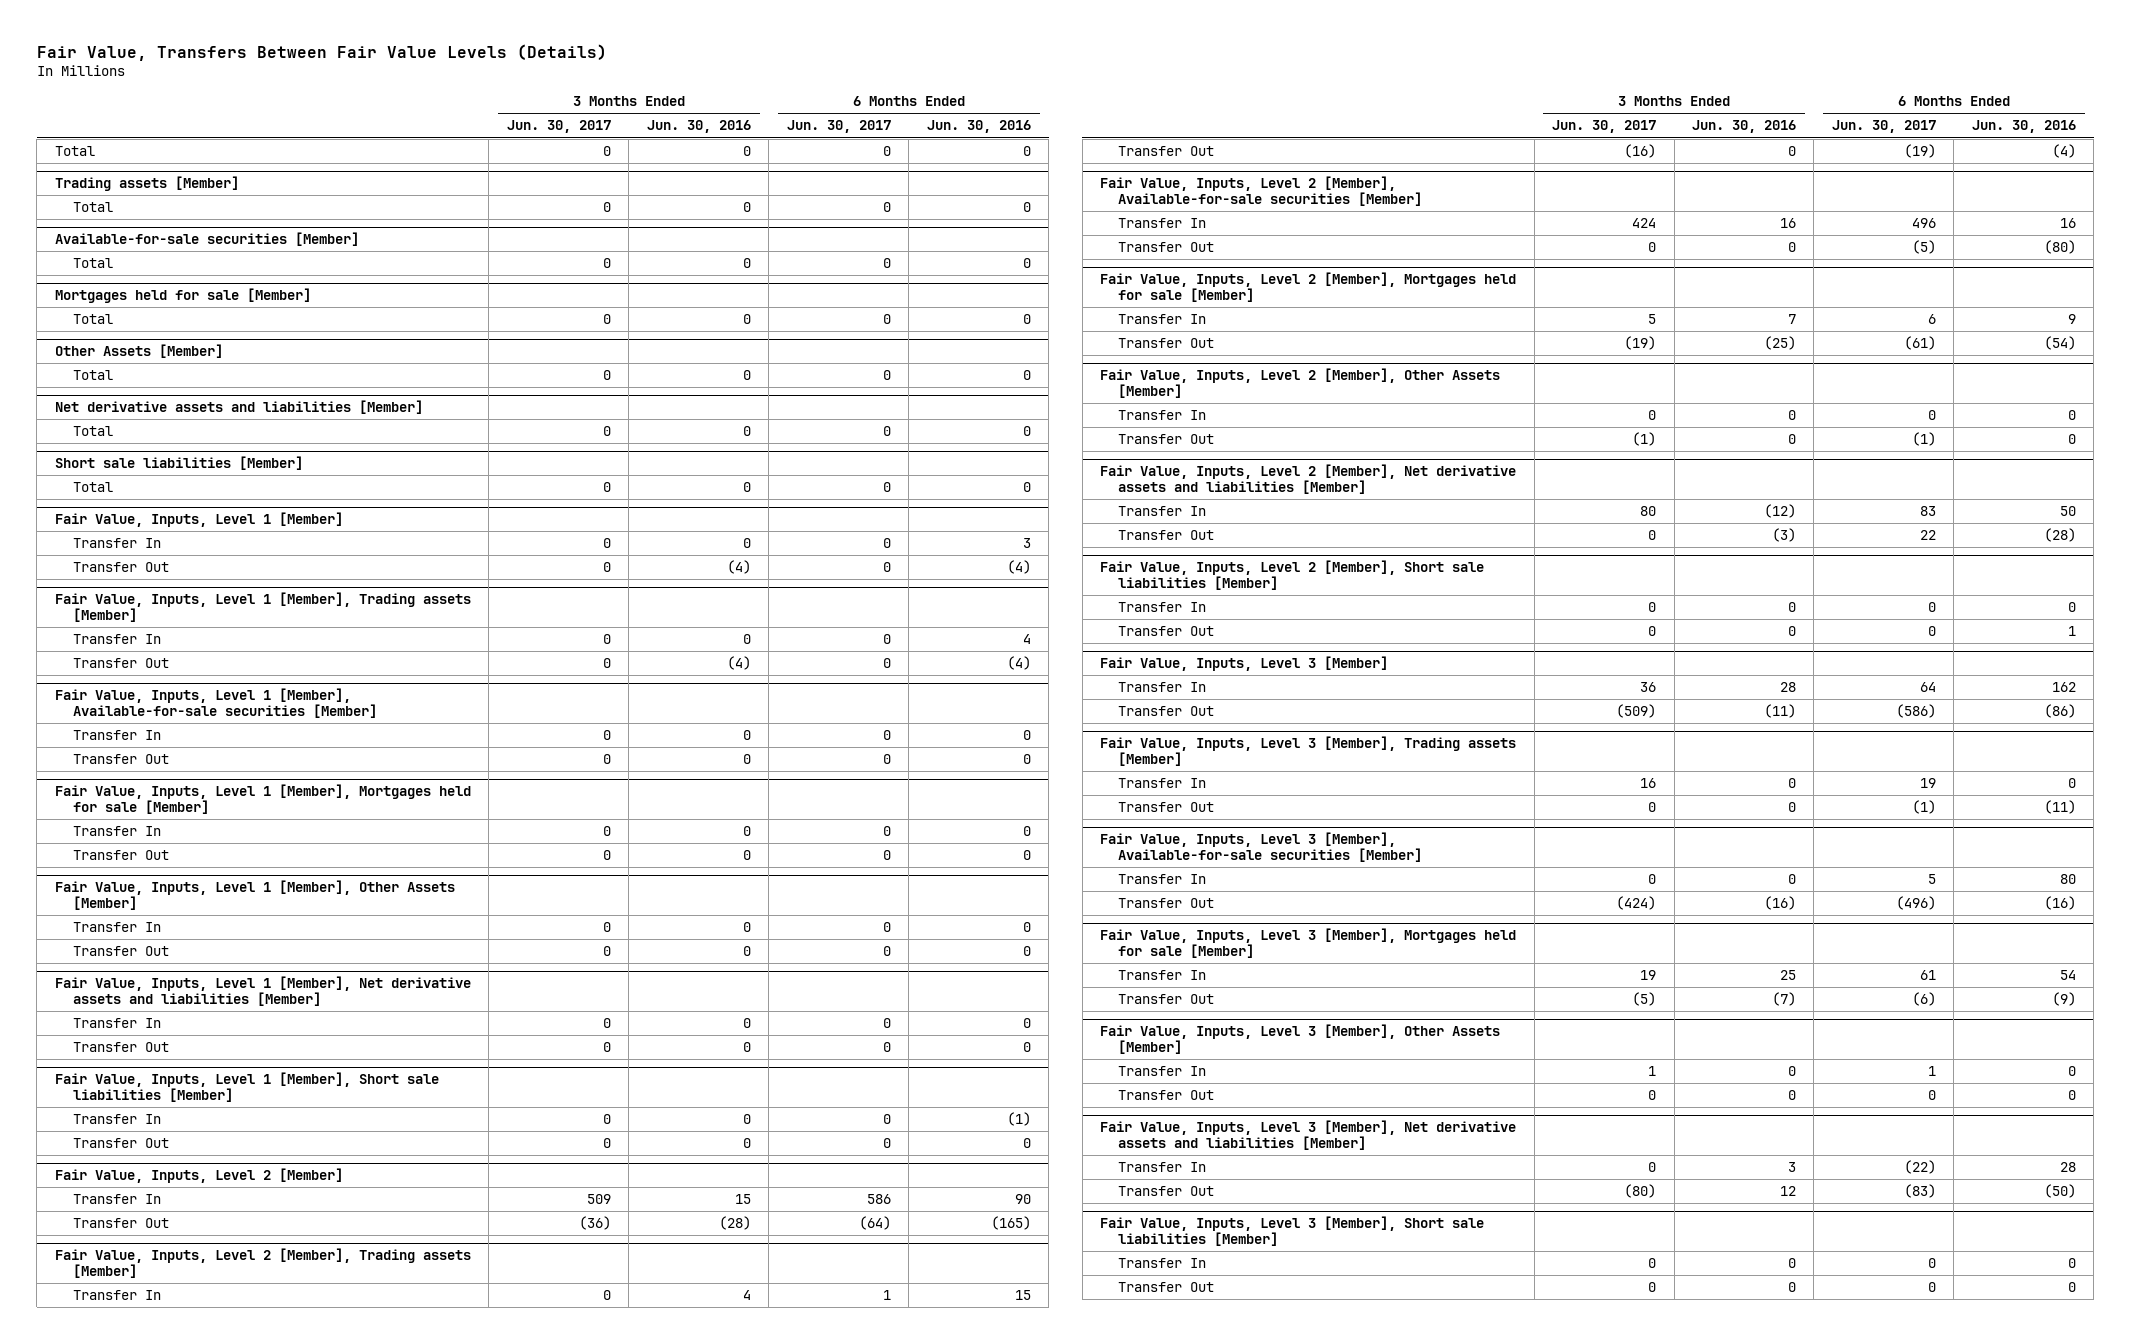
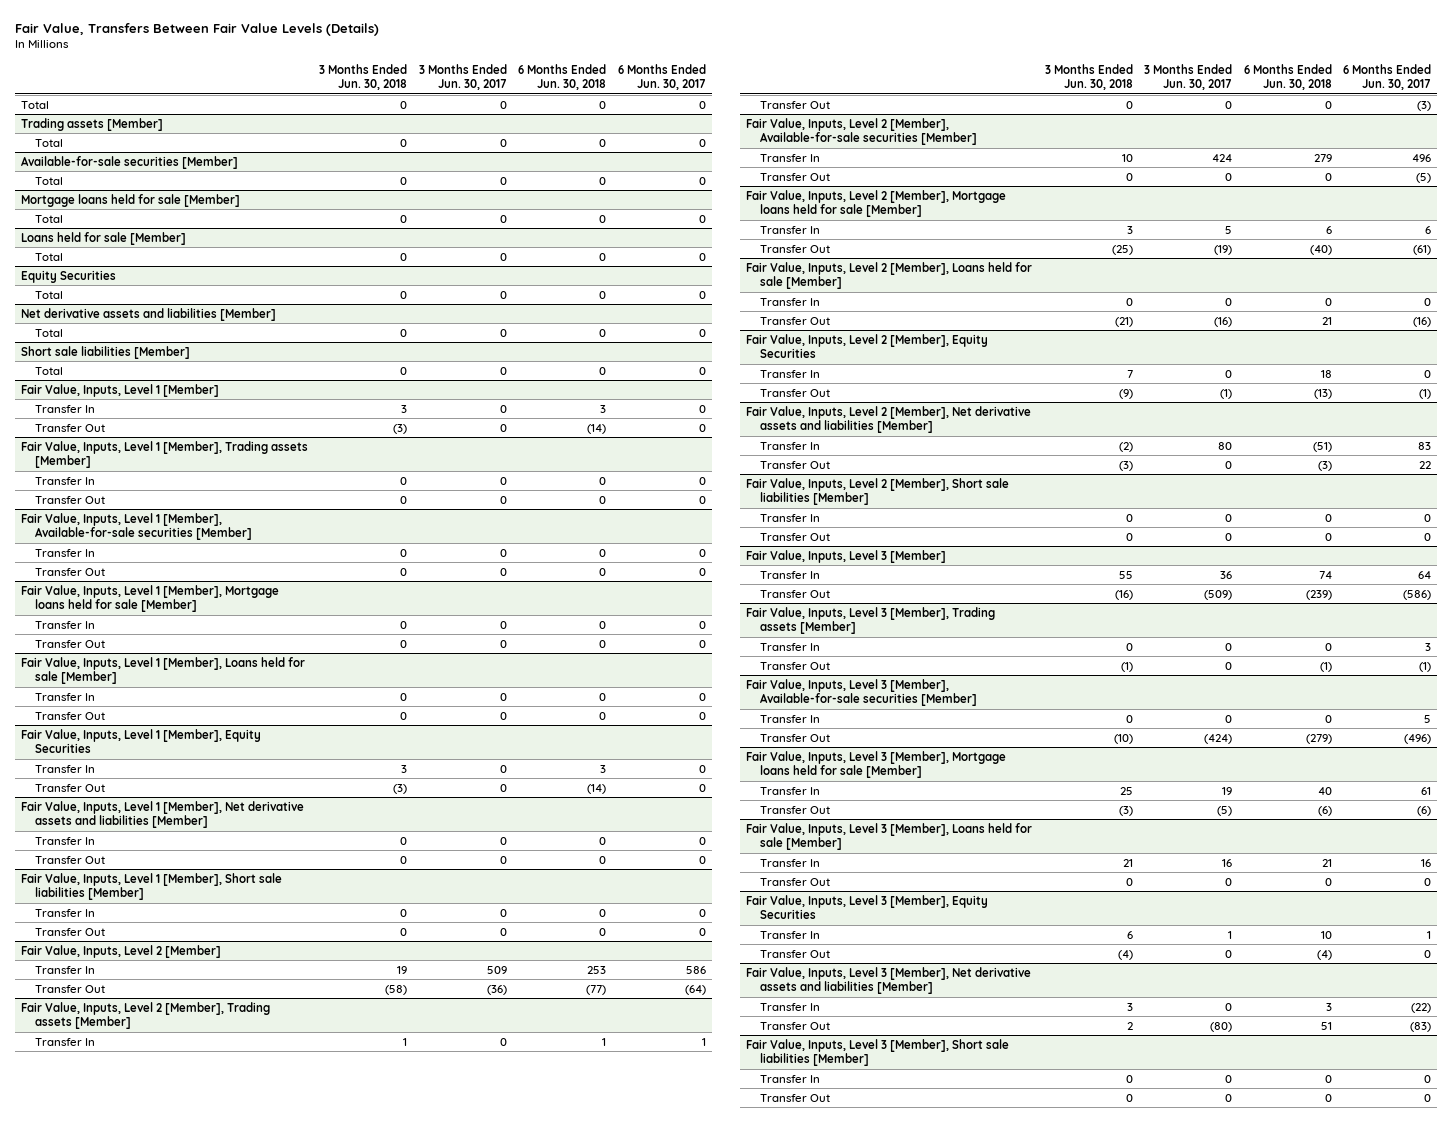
- | 3 Months Ended Jun. 30, 2017 | 3 Months Ended Jun. 30, 2016 | 6 Months Ended Jun. 30, 2017 | 6 Months Ended Jun. 30, 2016
+ | 3 Months Ended Jun. 30, 2018 | 3 Months Ended Jun. 30, 2017 | 6 Months Ended Jun. 30, 2018 | 6 Months Ended Jun. 30, 2017
- Mortgages held for sale [Member]
+ Mortgage loans held for sale [Member]
- Other Assets [Member]
+ Loans held for sale [Member]
+ Equity Securities
+ Total | 0 | 0 | 0 | 0
- Fair Value, Inputs, Level 1 [Member], Mortgages held for sale [Member]
+ Fair Value, Inputs, Level 1 [Member], Mortgage loans held for sale [Member]
- Fair Value, Inputs, Level 1 [Member], Other Assets [Member]
+ Fair Value, Inputs, Level 1 [Member], Loans held for sale [Member]
+ Fair Value, Inputs, Level 1 [Member], Equity Securities
+ Transfer In | 3 | 0 | 3 | 0
+ Transfer Out | (3) | 0 | (14) | 0
@ Fair Value, Inputs, Level 2 [Member], Trading assets [Member]
- Transfer Out | (16) | 0 | (19) | (4)
+ Transfer Out | 0 | 0 | 0 | (3)
- Fair Value, Inputs, Level 2 [Member], Mortgages held for sale [Member]
+ Fair Value, Inputs, Level 2 [Member], Mortgage loans held for sale [Member]
- Fair Value, Inputs, Level 2 [Member], Other Assets [Member]
+ Fair Value, Inputs, Level 2 [Member], Loans held for sale [Member]
+ Transfer Out | (21) | (16) | 21 | (16)
+ Fair Value, Inputs, Level 2 [Member], Equity Securities
+ Transfer In | 7 | 0 | 18 | 0
@ Fair Value, Inputs, Level 3 [Member], Trading assets [Member]
- Transfer In | 16 | 0 | 19 | 0
+ Transfer In | 0 | 0 | 0 | 3
- Fair Value, Inputs, Level 3 [Member], Mortgages held for sale [Member]
+ Fair Value, Inputs, Level 3 [Member], Mortgage loans held for sale [Member]
- Fair Value, Inputs, Level 3 [Member], Other Assets [Member]
+ Fair Value, Inputs, Level 3 [Member], Loans held for sale [Member]
+ Transfer In | 21 | 16 | 21 | 16
+ Transfer Out | 0 | 0 | 0 | 0
+ Fair Value, Inputs, Level 3 [Member], Equity Securities

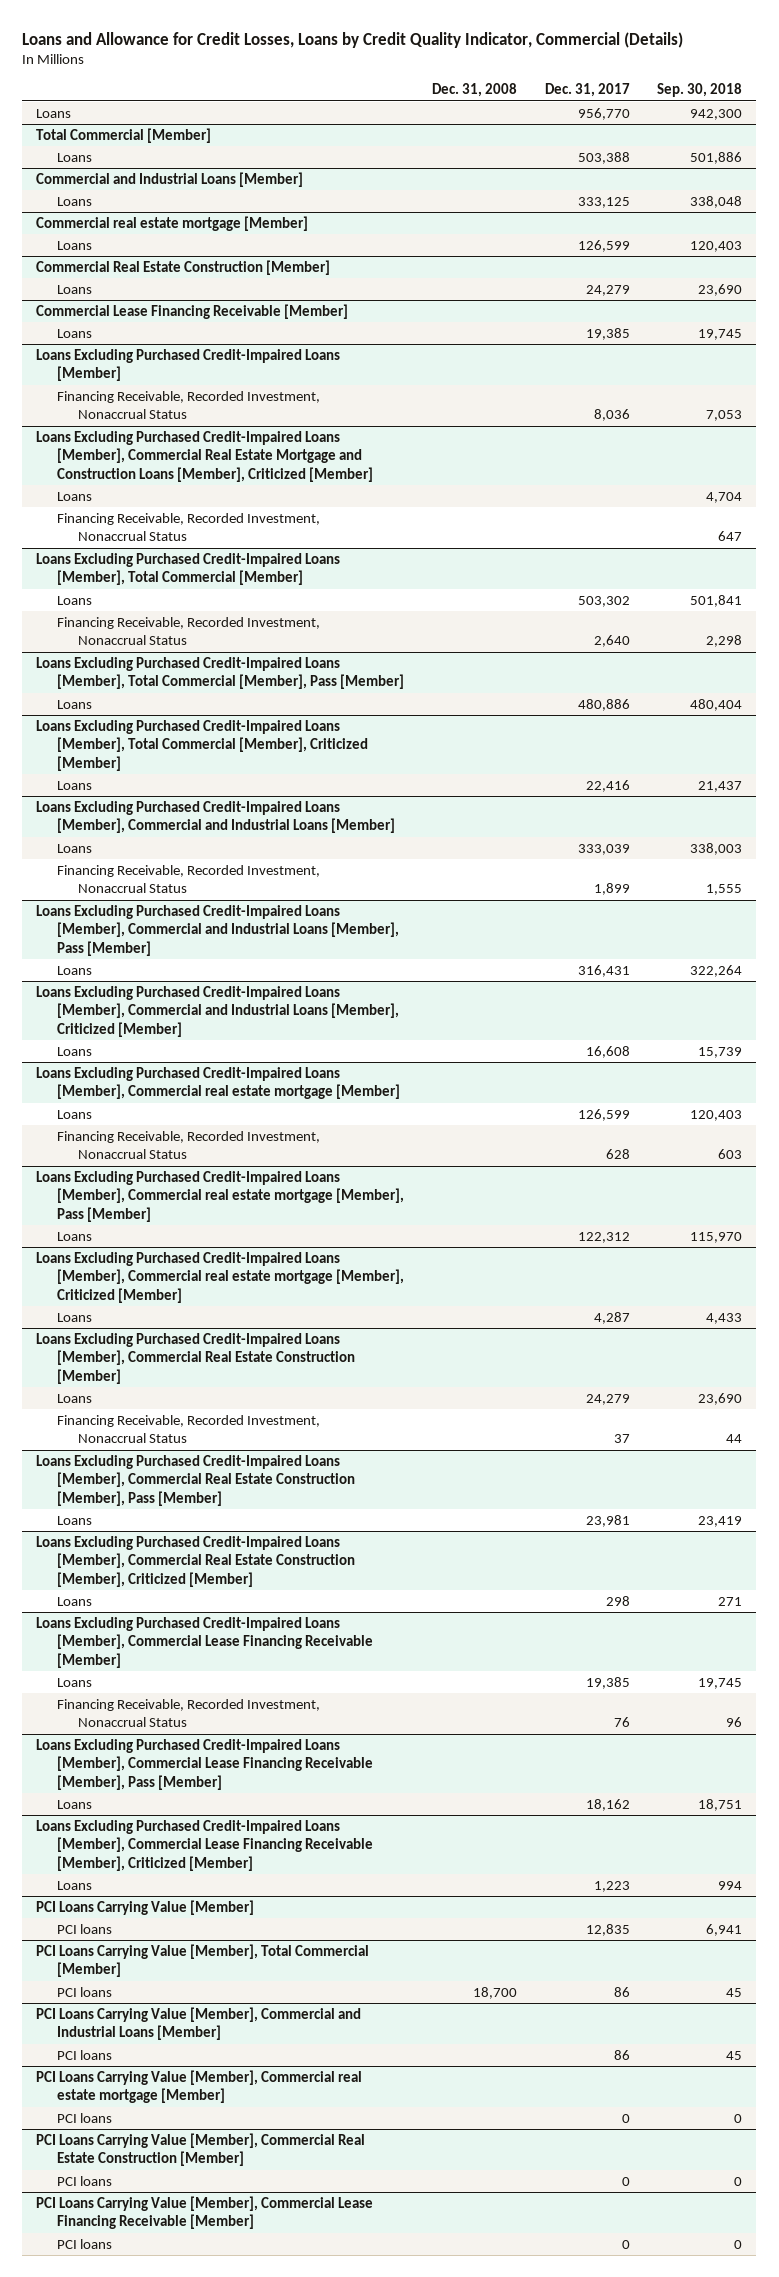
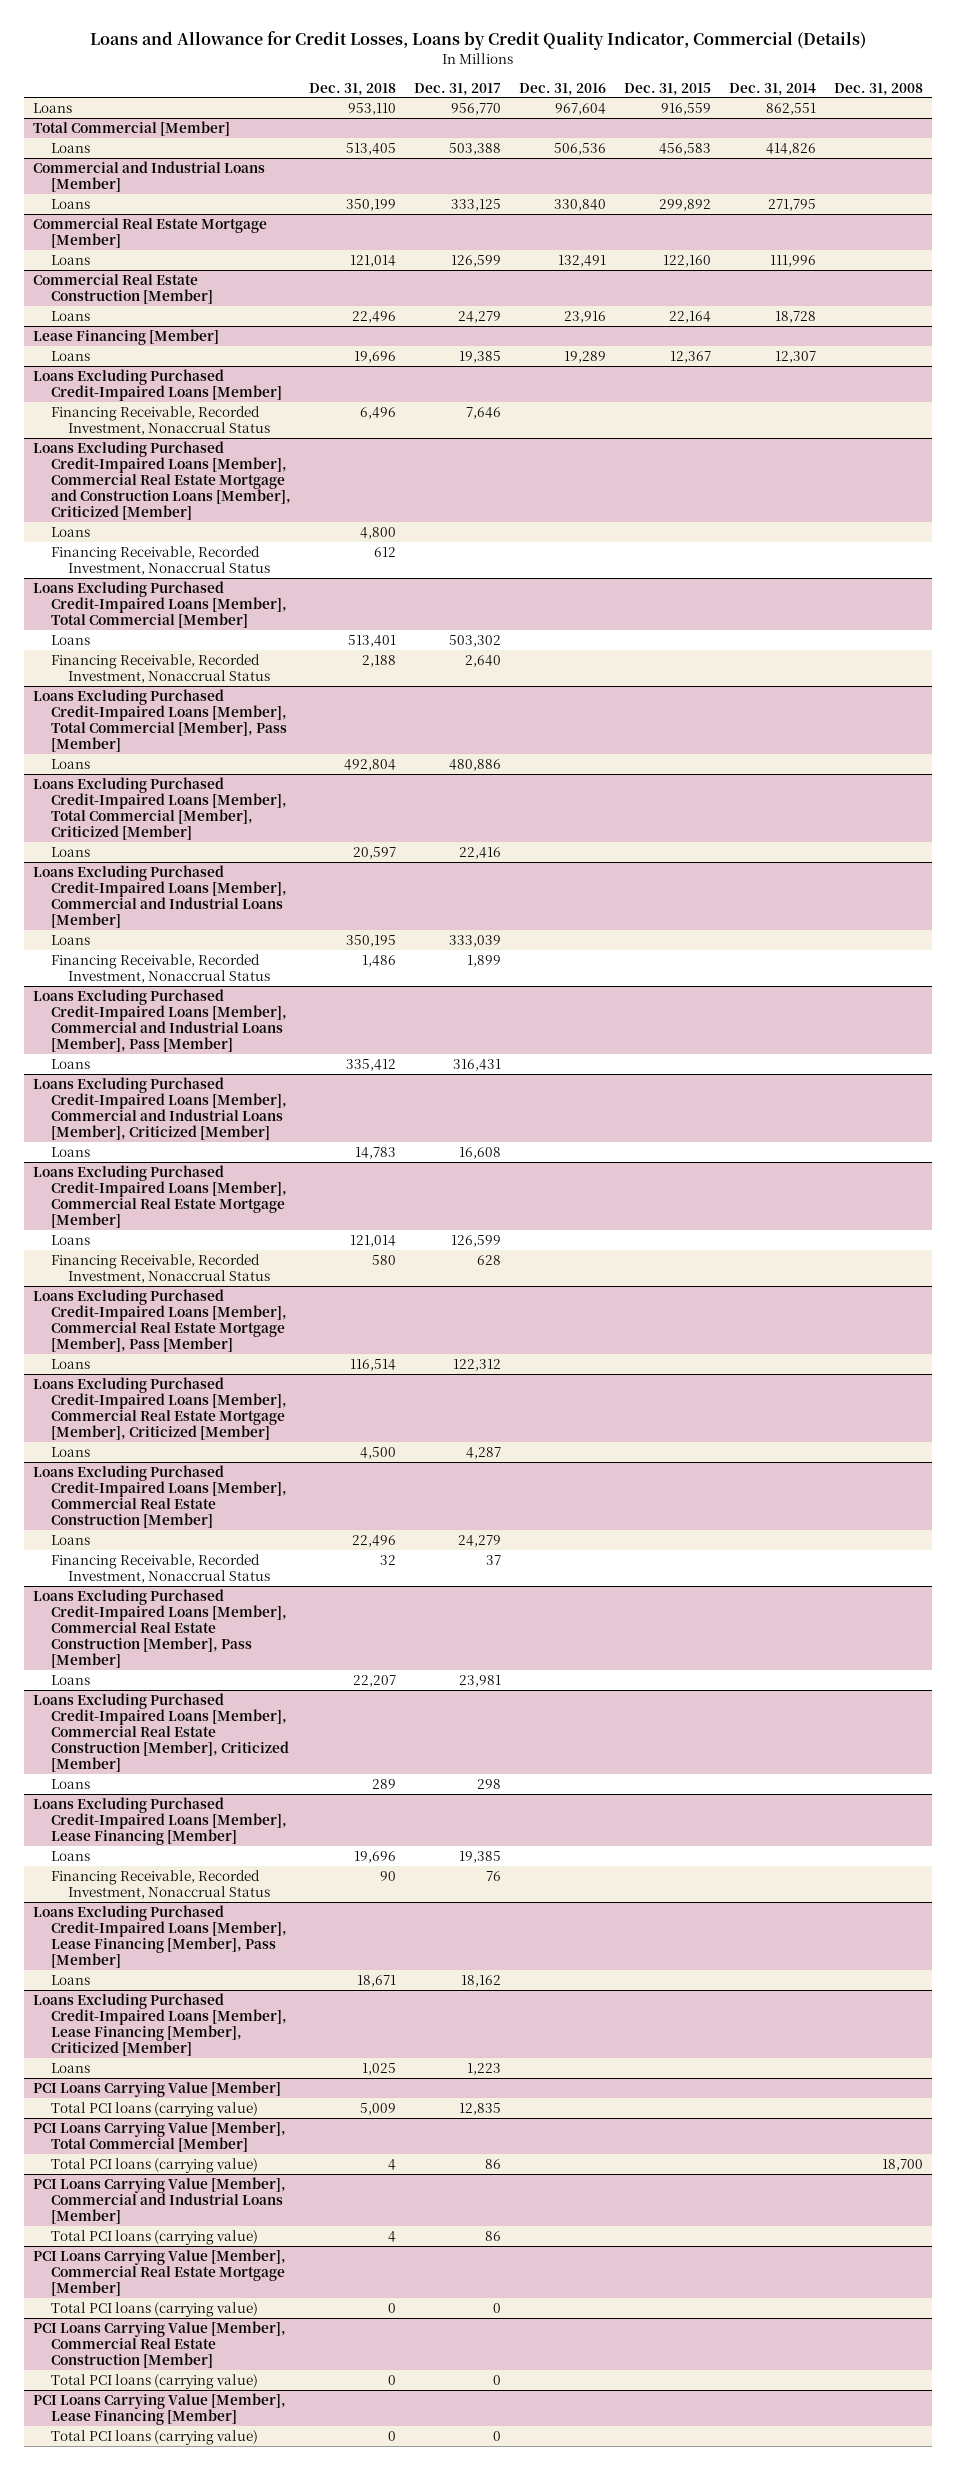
- | Dec. 31, 2008 | Dec. 31, 2017 | Sep. 30, 2018
+ | Dec. 31, 2018 | Dec. 31, 2017 | Dec. 31, 2016 | Dec. 31, 2015 | Dec. 31, 2014 | Dec. 31, 2008
- Commercial real estate mortgage [Member]
+ Commercial Real Estate Mortgage [Member]
- Commercial Lease Financing Receivable [Member]
+ Lease Financing [Member]
@ Loans Excluding Purchased Credit-Impaired Loans [Member]
- Financing Receivable, Recorded Investment, Nonaccrual Status | | 8,036 | 7,053
+ Financing Receivable, Recorded Investment, Nonaccrual Status | 6,496 | 7,646 | | | |
- Loans Excluding Purchased Credit-Impaired Loans [Member], Commercial real estate mortgage [Member]
+ Loans Excluding Purchased Credit-Impaired Loans [Member], Commercial Real Estate Mortgage [Member]
- Loans Excluding Purchased Credit-Impaired Loans [Member], Commercial real estate mortgage [Member], Pass [Member]
+ Loans Excluding Purchased Credit-Impaired Loans [Member], Commercial Real Estate Mortgage [Member], Pass [Member]
- Loans Excluding Purchased Credit-Impaired Loans [Member], Commercial real estate mortgage [Member], Criticized [Member]
+ Loans Excluding Purchased Credit-Impaired Loans [Member], Commercial Real Estate Mortgage [Member], Criticized [Member]
- Loans Excluding Purchased Credit-Impaired Loans [Member], Commercial Lease Financing Receivable [Member]
+ Loans Excluding Purchased Credit-Impaired Loans [Member], Lease Financing [Member]
- Loans Excluding Purchased Credit-Impaired Loans [Member], Commercial Lease Financing Receivable [Member], Pass [Member]
+ Loans Excluding Purchased Credit-Impaired Loans [Member], Lease Financing [Member], Pass [Member]
- Loans Excluding Purchased Credit-Impaired Loans [Member], Commercial Lease Financing Receivable [Member], Criticized [Member]
+ Loans Excluding Purchased Credit-Impaired Loans [Member], Lease Financing [Member], Criticized [Member]
@ PCI Loans Carrying Value [Member]
- PCI loans | | 12,835 | 6,941
+ Total PCI loans (carrying value) | 5,009 | 12,835 | | | |
@ PCI Loans Carrying Value [Member], Total Commercial [Member]
- PCI loans | 18,700 | 86 | 45
+ Total PCI loans (carrying value) | 4 | 86 | | | | 18,700
@ PCI Loans Carrying Value [Member], Commercial and Industrial Loans [Member]
- PCI loans | | 86 | 45
- PCI Loans Carrying Value [Member], Commercial real estate mortgage [Member]
- PCI loans | | 0 | 0
@ PCI Loans Carrying Value [Member], Commercial and Industrial Loans [Member]
+ Total PCI loans (carrying value) | 4 | 86 | | | |
+ PCI Loans Carrying Value [Member], Commercial Real Estate Mortgage [Member]
+ Total PCI loans (carrying value) | 0 | 0 | | | |
@ PCI Loans Carrying Value [Member], Commercial Real Estate Construction [Member]
- PCI loans | | 0 | 0
- PCI Loans Carrying Value [Member], Commercial Lease Financing Receivable [Member]
- PCI loans | | 0 | 0
@ PCI Loans Carrying Value [Member], Commercial Real Estate Construction [Member]
+ Total PCI loans (carrying value) | 0 | 0 | | | |
+ PCI Loans Carrying Value [Member], Lease Financing [Member]
+ Total PCI loans (carrying value) | 0 | 0 | | | |

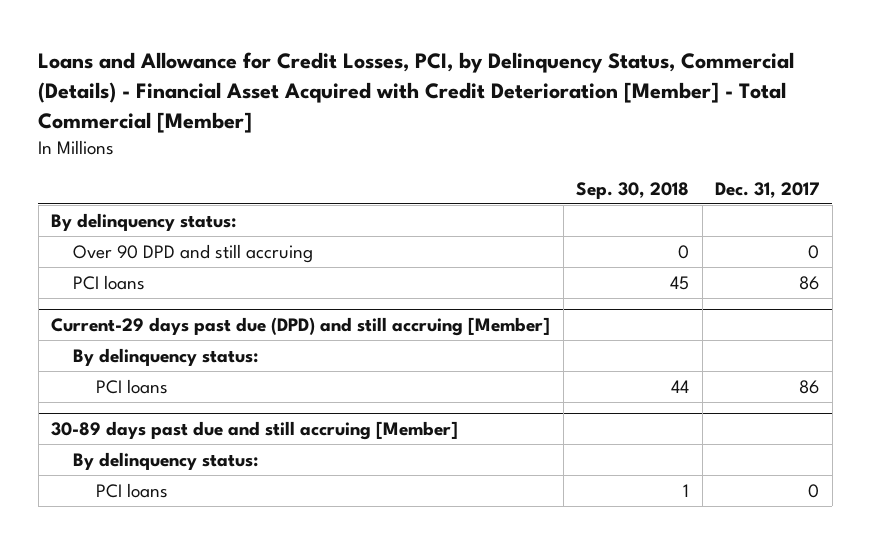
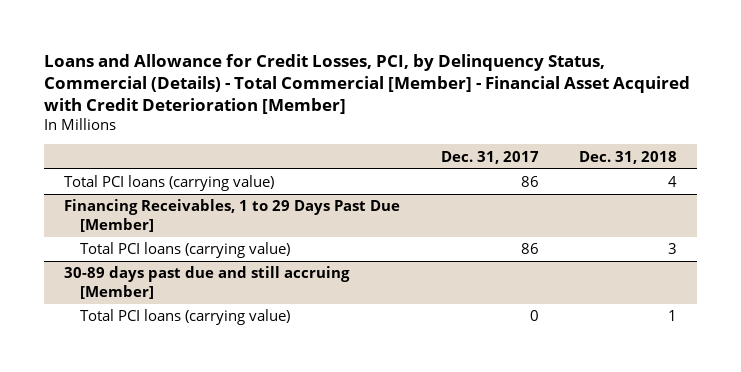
- Loans and Allowance for Credit Losses, PCI, by Delinquency Status, Commercial (Details) - Financial Asset Acquired with Credit Deterioration [Member] - Total Commercial [Member]
+ Loans and Allowance for Credit Losses, PCI, by Delinquency Status, Commercial (Details) - Total Commercial [Member] - Financial Asset Acquired with Credit Deterioration [Member]
- | Sep. 30, 2018 | Dec. 31, 2017
+ | Dec. 31, 2017 | Dec. 31, 2018
- By delinquency status:
- Over 90 DPD and still accruing | 0 | 0
- PCI loans | 45 | 86
- Current-29 days past due (DPD) and still accruing [Member]
- By delinquency status:
- PCI loans | 44 | 86
+ Total PCI loans (carrying value) | 86 | 4
+ Financing Receivables, 1 to 29 Days Past Due [Member]
+ Total PCI loans (carrying value) | 86 | 3
@ 30-89 days past due and still accruing [Member]
- By delinquency status:
- PCI loans | 1 | 0
+ Total PCI loans (carrying value) | 0 | 1

